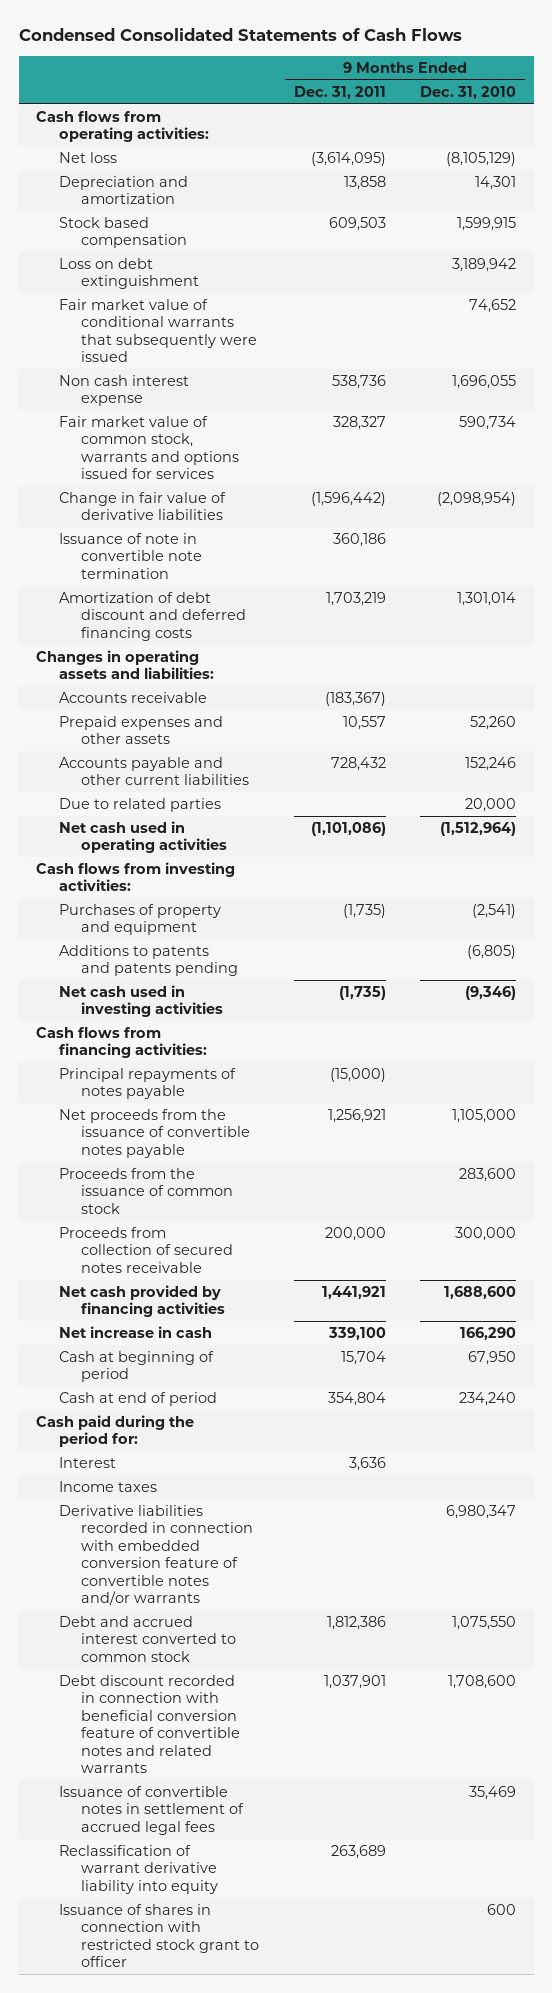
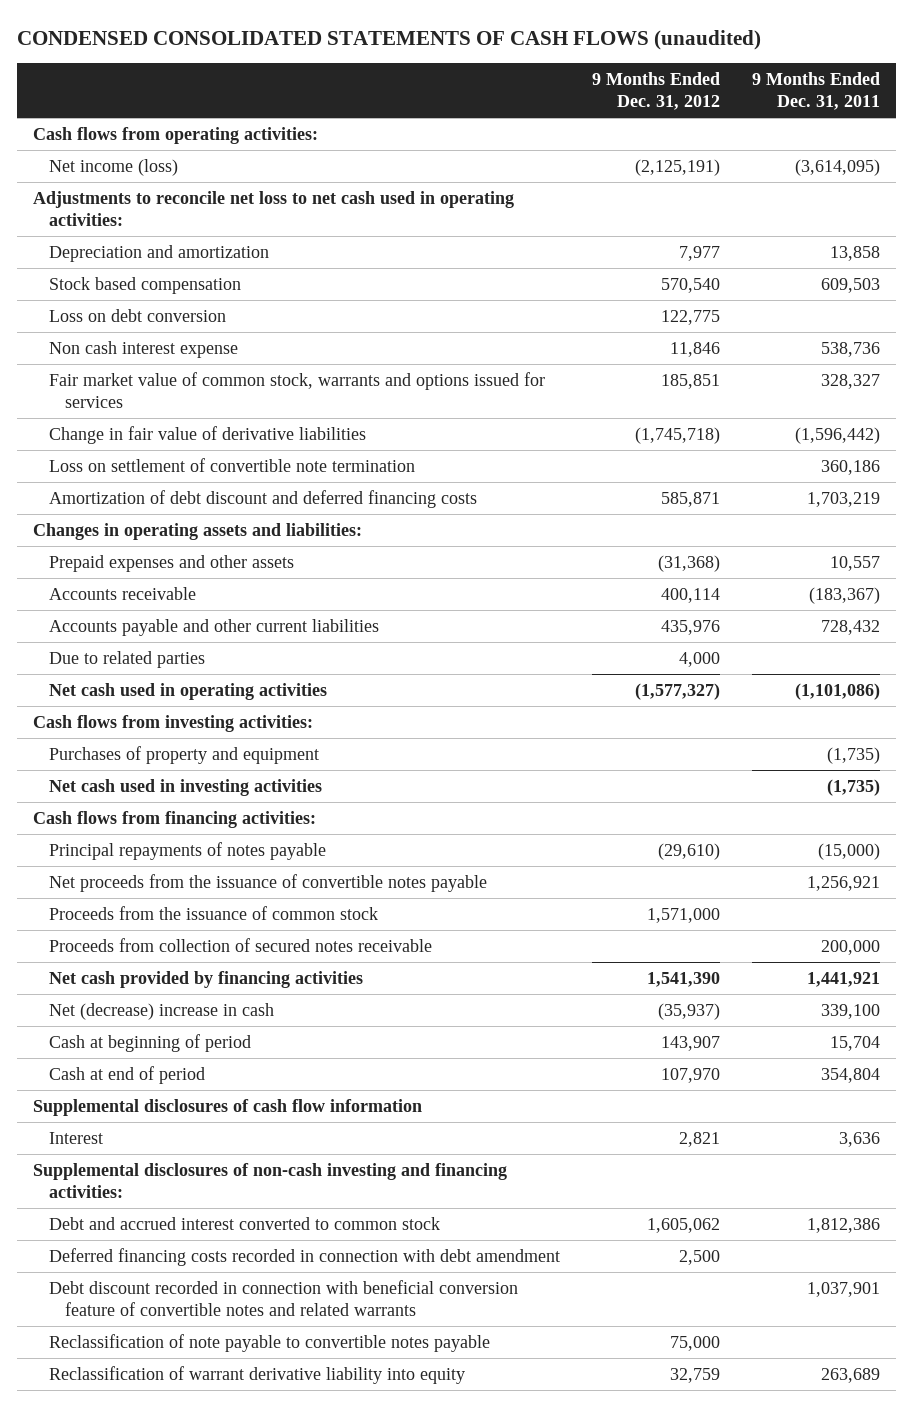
- Condensed Consolidated Statements of Cash Flows
+ CONDENSED CONSOLIDATED STATEMENTS OF CASH FLOWS (unaudited)
- | 9 Months Ended Dec. 31, 2011 | 9 Months Ended Dec. 31, 2010
+ | 9 Months Ended Dec. 31, 2012 | 9 Months Ended Dec. 31, 2011
- Net loss | (3,614,095) | (8,105,129)
+ Net income (loss) | (2,125,191) | (3,614,095)
+ Adjustments to reconcile net loss to net cash used in operating activities:
- Loss on debt extinguishment | | 3,189,942
- Fair market value of conditional warrants that subsequently were issued | | 74,652
+ Loss on debt conversion | 122,775 |
- Issuance of note in convertible note termination | 360,186 |
+ Loss on settlement of convertible note termination | | 360,186
moved down: Accounts receivable | 400,114 | (183,367)
- Additions to patents and patents pending | | (6,805)
- Net increase in cash | 339,100 | 166,290
+ Net (decrease) increase in cash | (35,937) | 339,100
- Cash paid during the period for:
+ Supplemental disclosures of cash flow information
- Income taxes
- Derivative liabilities recorded in connection with embedded conversion feature of convertible notes and/or warrants | | 6,980,347
+ Supplemental disclosures of non-cash investing and financing activities:
+ Deferred financing costs recorded in connection with debt amendment | 2,500 |
- Issuance of convertible notes in settlement of accrued legal fees | | 35,469
+ Reclassification of note payable to convertible notes payable | 75,000 |
- Issuance of shares in connection with restricted stock grant to officer | | 600

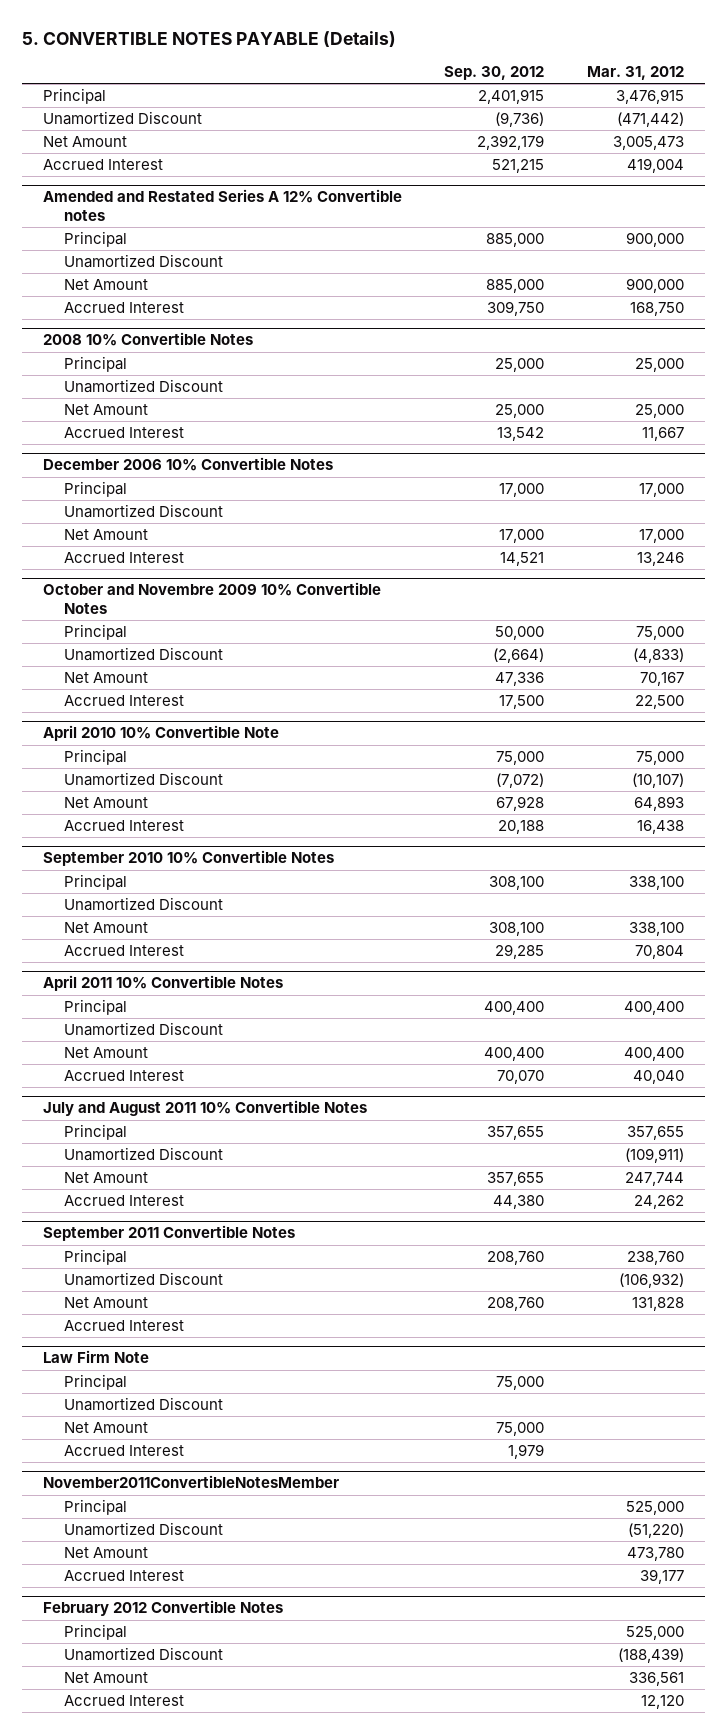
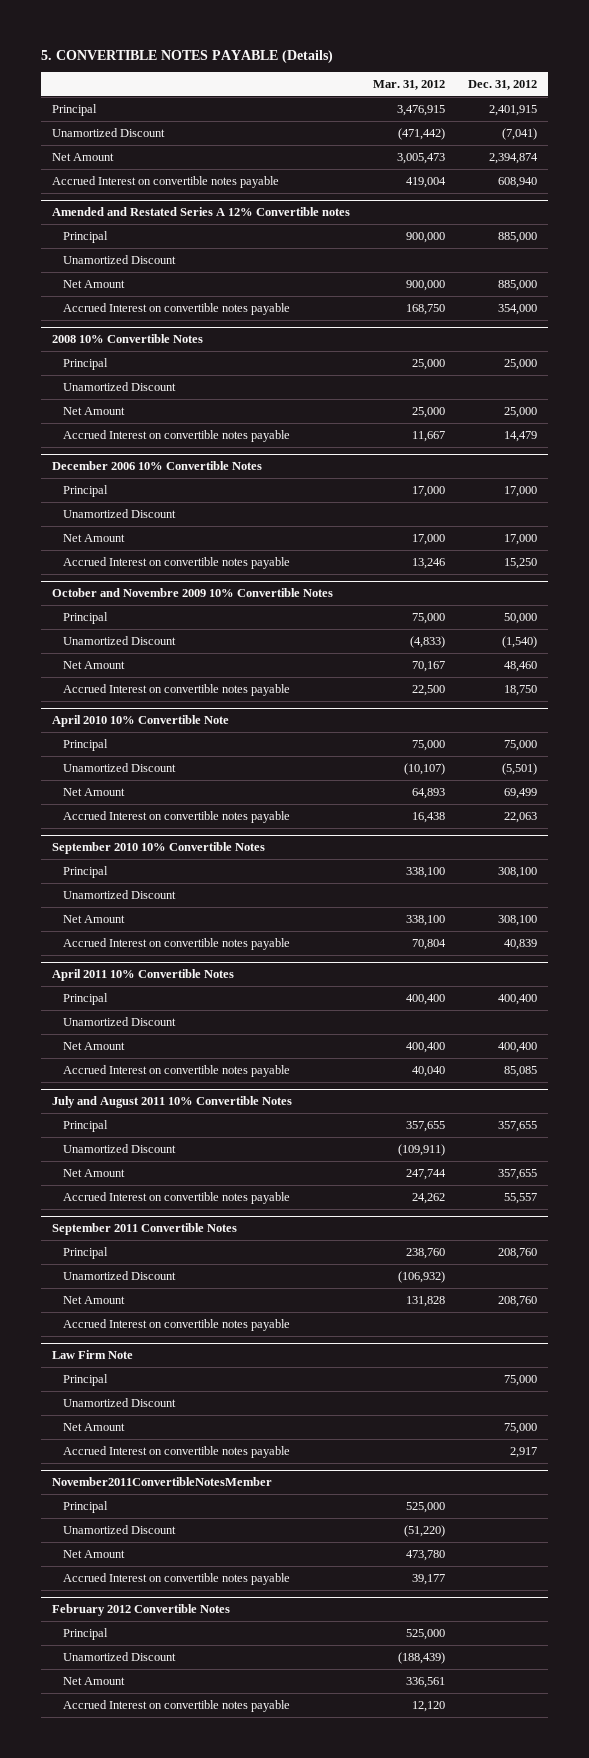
- | Sep. 30, 2012 | Mar. 31, 2012
+ | Mar. 31, 2012 | Dec. 31, 2012
- Accrued Interest | 521,215 | 419,004
+ Accrued Interest on convertible notes payable | 419,004 | 608,940
@ Amended and Restated Series A 12% Convertible notes
- Accrued Interest | 309,750 | 168,750
+ Accrued Interest on convertible notes payable | 168,750 | 354,000
@ 2008 10% Convertible Notes
- Accrued Interest | 13,542 | 11,667
+ Accrued Interest on convertible notes payable | 11,667 | 14,479
@ December 2006 10% Convertible Notes
- Accrued Interest | 14,521 | 13,246
+ Accrued Interest on convertible notes payable | 13,246 | 15,250
@ October and Novembre 2009 10% Convertible Notes
- Accrued Interest | 17,500 | 22,500
+ Accrued Interest on convertible notes payable | 22,500 | 18,750
@ April 2010 10% Convertible Note
- Accrued Interest | 20,188 | 16,438
+ Accrued Interest on convertible notes payable | 16,438 | 22,063
@ September 2010 10% Convertible Notes
- Accrued Interest | 29,285 | 70,804
+ Accrued Interest on convertible notes payable | 70,804 | 40,839
@ April 2011 10% Convertible Notes
- Accrued Interest | 70,070 | 40,040
+ Accrued Interest on convertible notes payable | 40,040 | 85,085
@ July and August 2011 10% Convertible Notes
- Accrued Interest | 44,380 | 24,262
+ Accrued Interest on convertible notes payable | 24,262 | 55,557
@ September 2011 Convertible Notes
- Accrued Interest
+ Accrued Interest on convertible notes payable
@ Law Firm Note
- Accrued Interest | 1,979 |
+ Accrued Interest on convertible notes payable | | 2,917
@ November2011ConvertibleNotesMember
- Accrued Interest | | 39,177
+ Accrued Interest on convertible notes payable | 39,177 |
@ February 2012 Convertible Notes
- Accrued Interest | | 12,120
+ Accrued Interest on convertible notes payable | 12,120 |

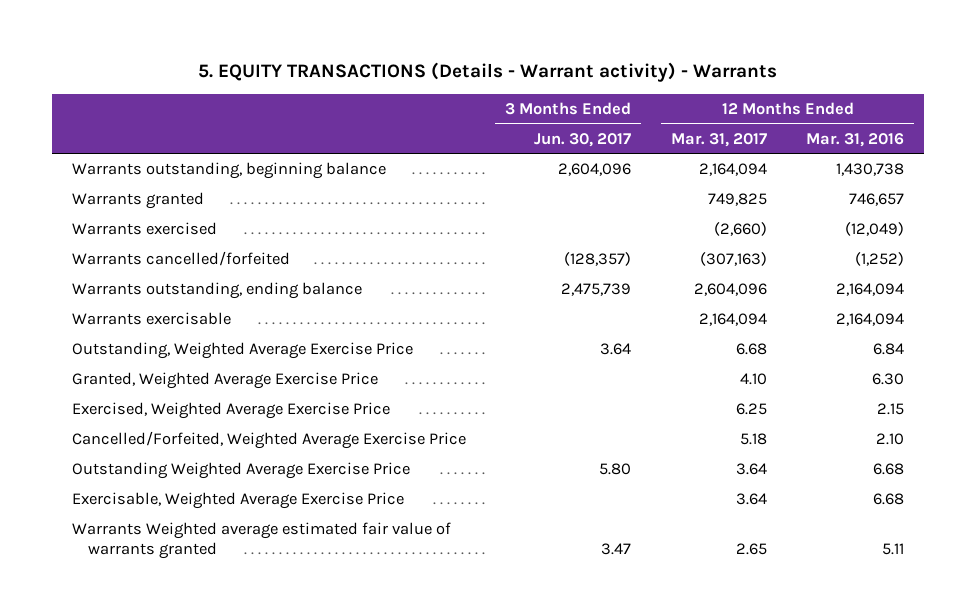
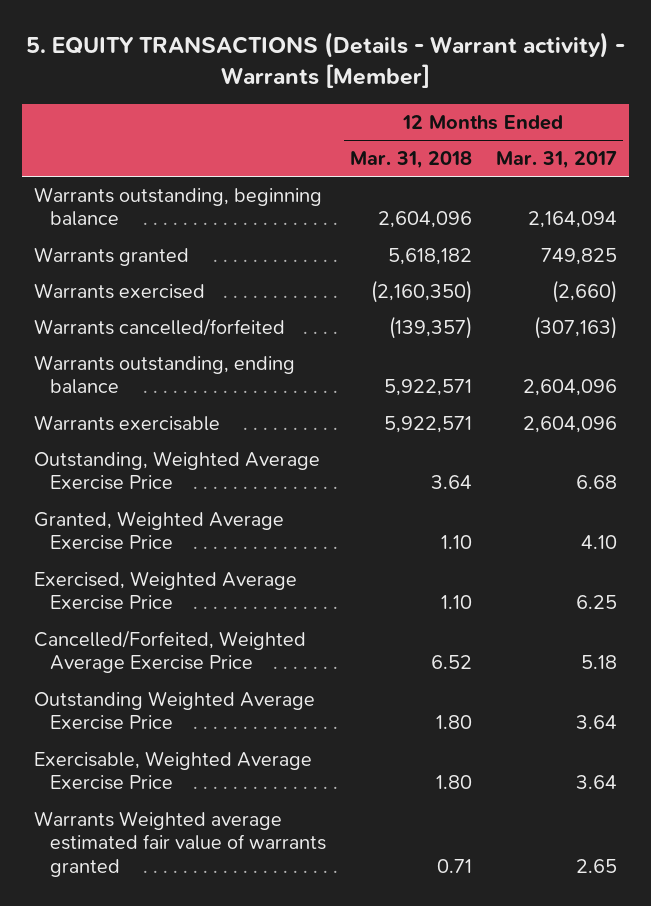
- 5. EQUITY TRANSACTIONS (Details - Warrant activity) - Warrants
+ 5. EQUITY TRANSACTIONS (Details - Warrant activity) - Warrants [Member]
- | 3 Months Ended Jun. 30, 2017 | 12 Months Ended Mar. 31, 2017 | 12 Months Ended Mar. 31, 2016
+ | 12 Months Ended Mar. 31, 2018 | 12 Months Ended Mar. 31, 2017
- Warrants exercisable | | 2,164,094 | 2,164,094
+ Warrants exercisable | 5,922,571 | 2,604,096

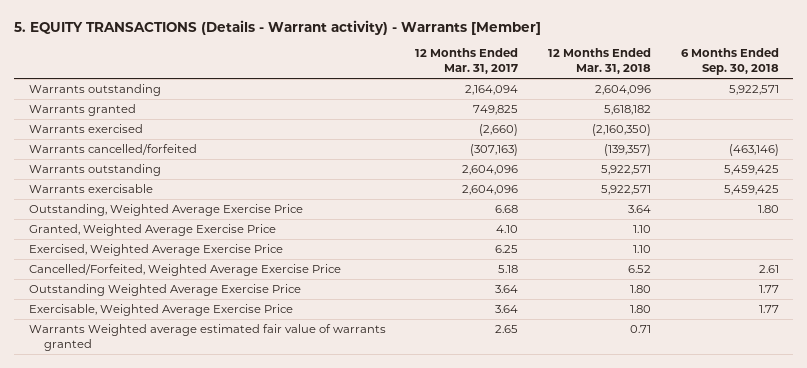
- | 12 Months Ended Mar. 31, 2018 | 12 Months Ended Mar. 31, 2017
+ | 12 Months Ended Mar. 31, 2017 | 12 Months Ended Mar. 31, 2018 | 6 Months Ended Sep. 30, 2018
- Warrants outstanding, beginning balance | 2,604,096 | 2,164,094
+ Warrants outstanding | 2,164,094 | 2,604,096 | 5,922,571
- Warrants outstanding, ending balance | 5,922,571 | 2,604,096
+ Warrants outstanding | 2,604,096 | 5,922,571 | 5,459,425

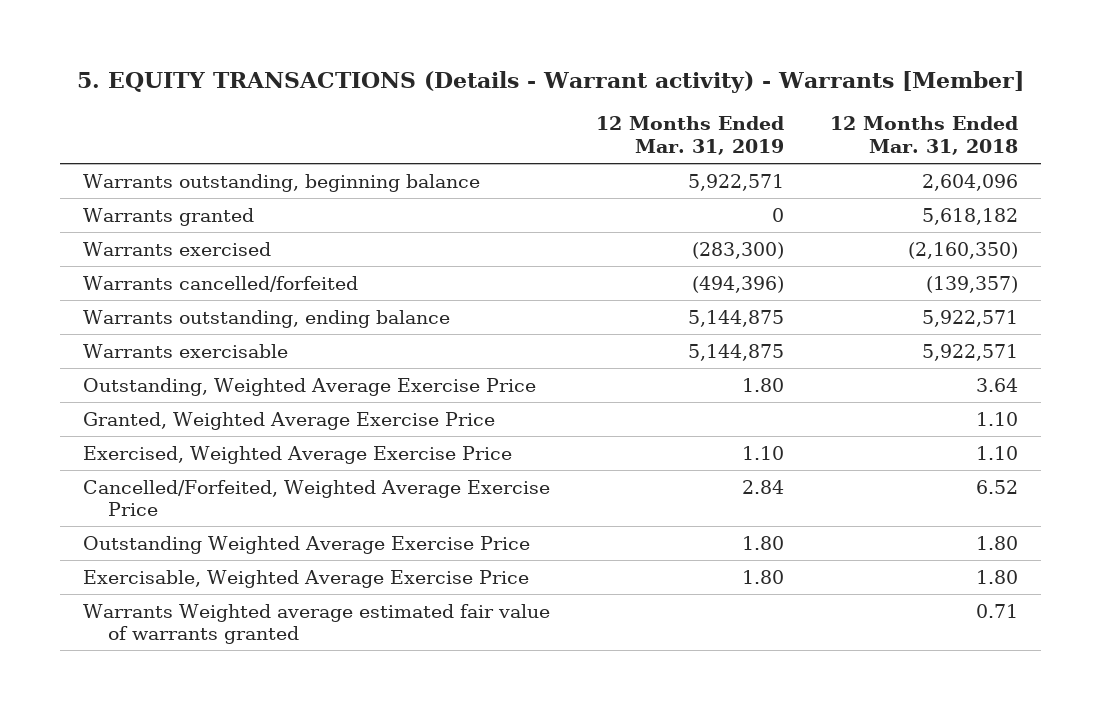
- | 12 Months Ended Mar. 31, 2017 | 12 Months Ended Mar. 31, 2018 | 6 Months Ended Sep. 30, 2018
+ | 12 Months Ended Mar. 31, 2019 | 12 Months Ended Mar. 31, 2018
- Warrants outstanding | 2,164,094 | 2,604,096 | 5,922,571
+ Warrants outstanding, beginning balance | 5,922,571 | 2,604,096
- Warrants outstanding | 2,604,096 | 5,922,571 | 5,459,425
+ Warrants outstanding, ending balance | 5,144,875 | 5,922,571

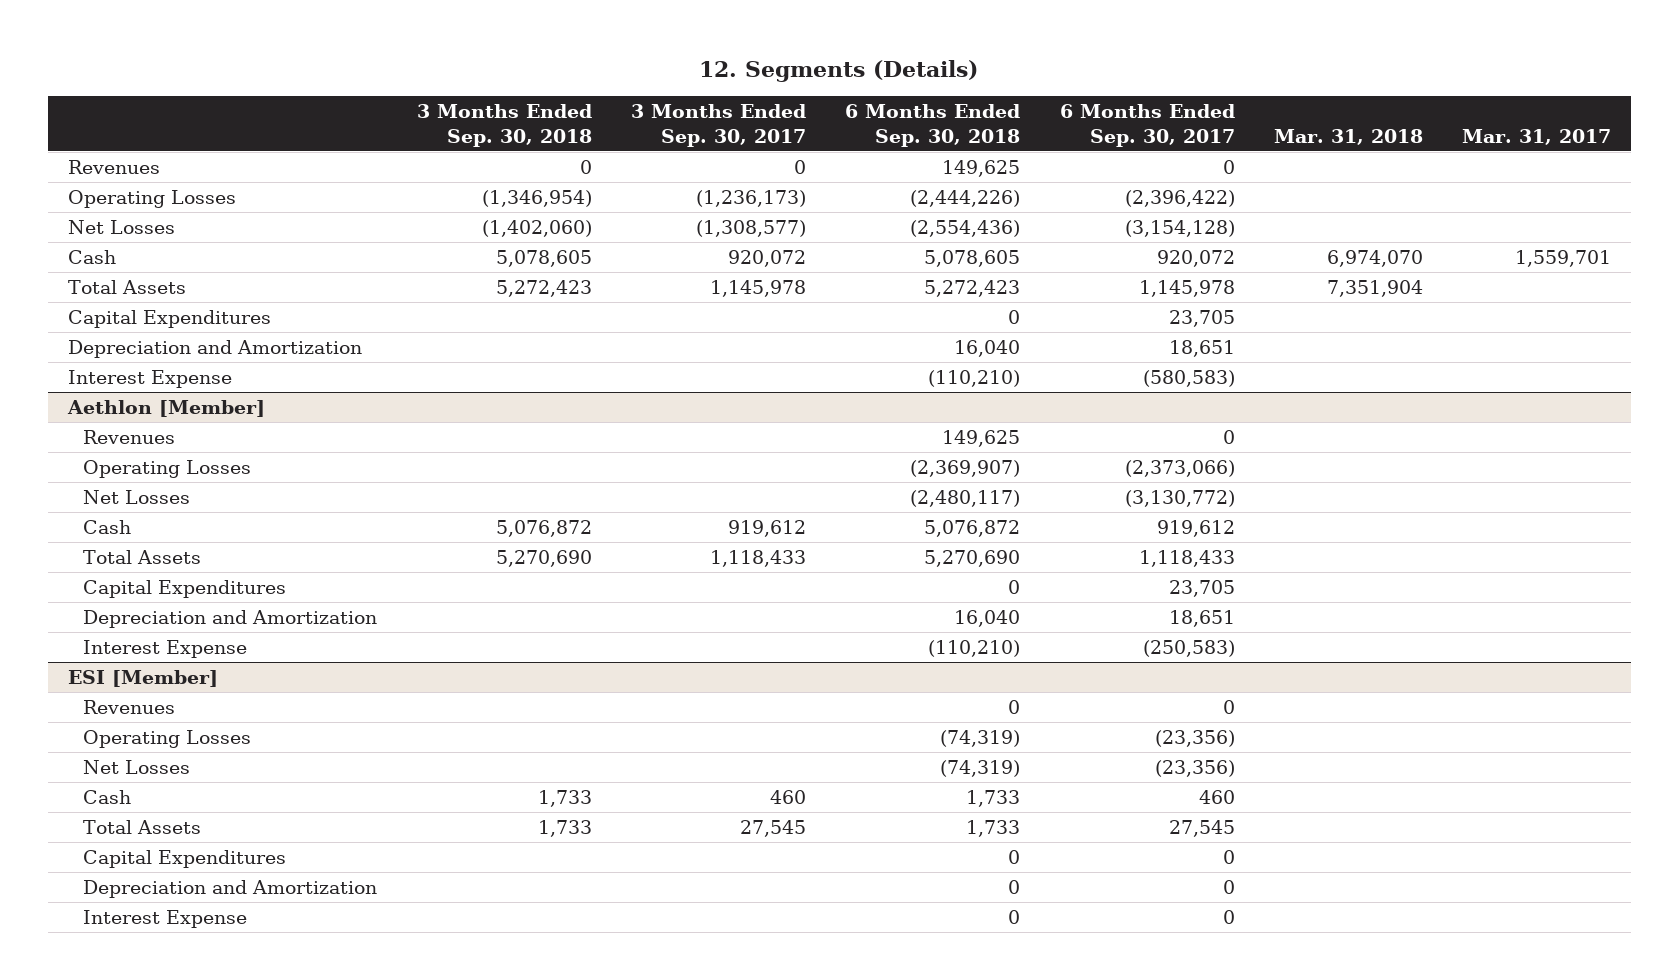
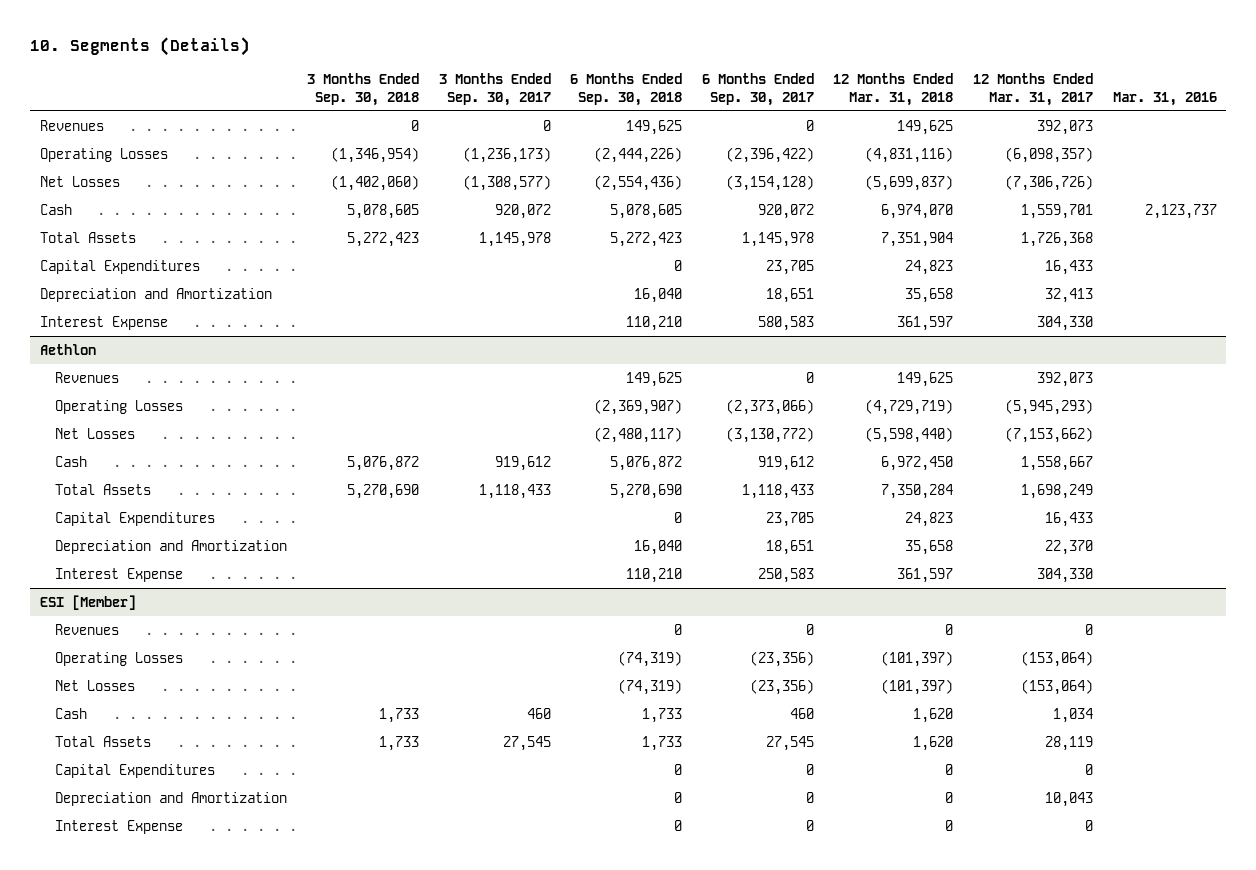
- 12. Segments (Details)
+ 10. Segments (Details)
- | 3 Months Ended Sep. 30, 2018 | 3 Months Ended Sep. 30, 2017 | 6 Months Ended Sep. 30, 2018 | 6 Months Ended Sep. 30, 2017 | Mar. 31, 2018 | Mar. 31, 2017
+ | 3 Months Ended Sep. 30, 2018 | 3 Months Ended Sep. 30, 2017 | 6 Months Ended Sep. 30, 2018 | 6 Months Ended Sep. 30, 2017 | 12 Months Ended Mar. 31, 2018 | 12 Months Ended Mar. 31, 2017 | Mar. 31, 2016
- Interest Expense | | | (110,210) | (580,583) | |
- Aethlon [Member]
+ Interest Expense | | | 110,210 | 580,583 | 361,597 | 304,330 |
+ Aethlon
- Interest Expense | | | (110,210) | (250,583) | |
+ Interest Expense | | | 110,210 | 250,583 | 361,597 | 304,330 |

